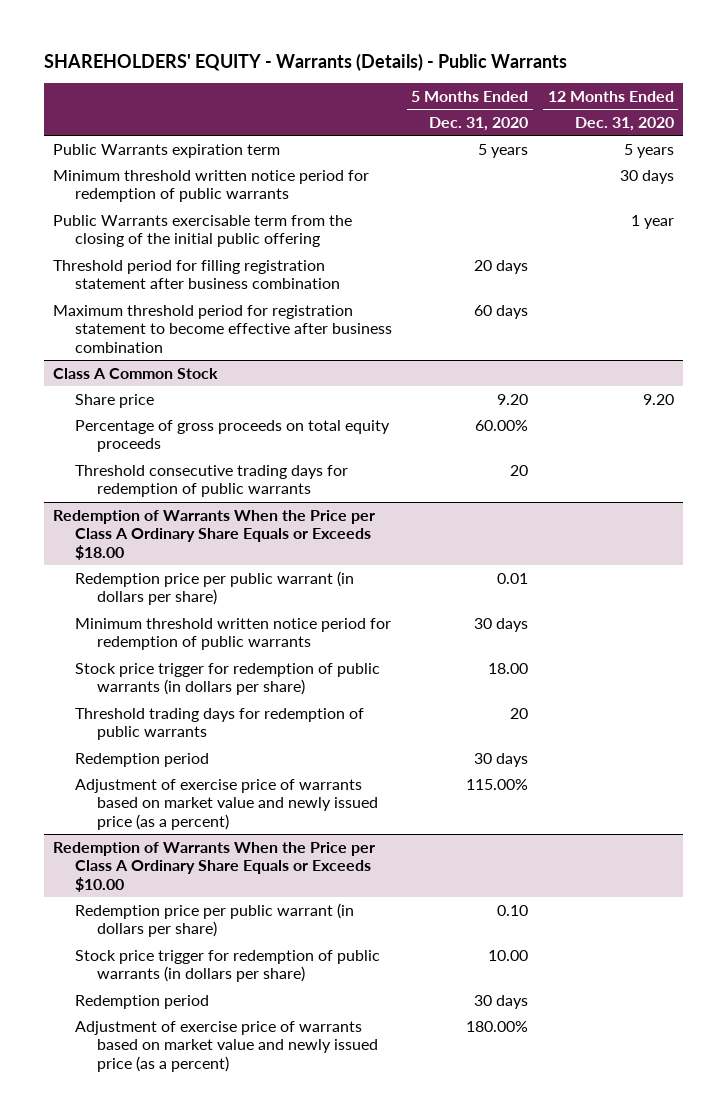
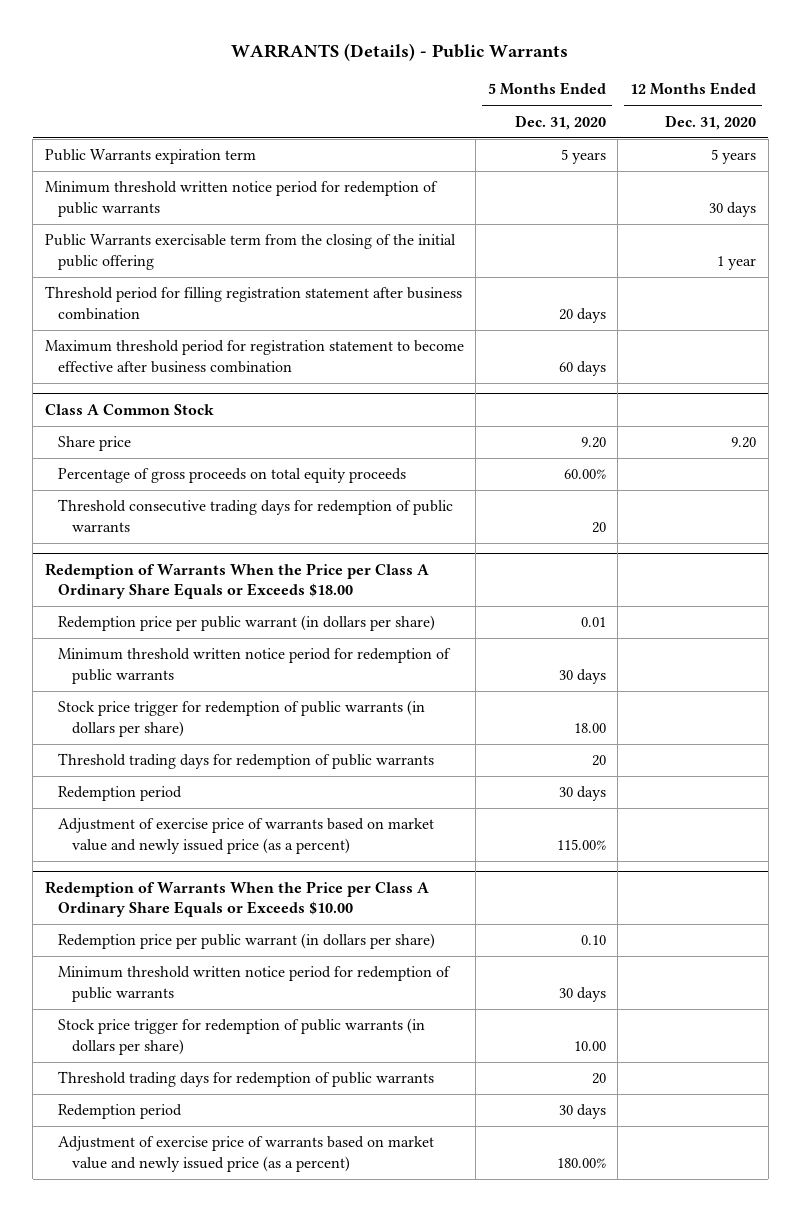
- SHAREHOLDERS' EQUITY - Warrants (Details) - Public Warrants
+ WARRANTS (Details) - Public Warrants
@ Redemption of Warrants When the Price per Class A Ordinary Share Equals or Exceeds $10.00
+ Minimum threshold written notice period for redemption of public warrants | 30 days |
+ Threshold trading days for redemption of public warrants | 20 |

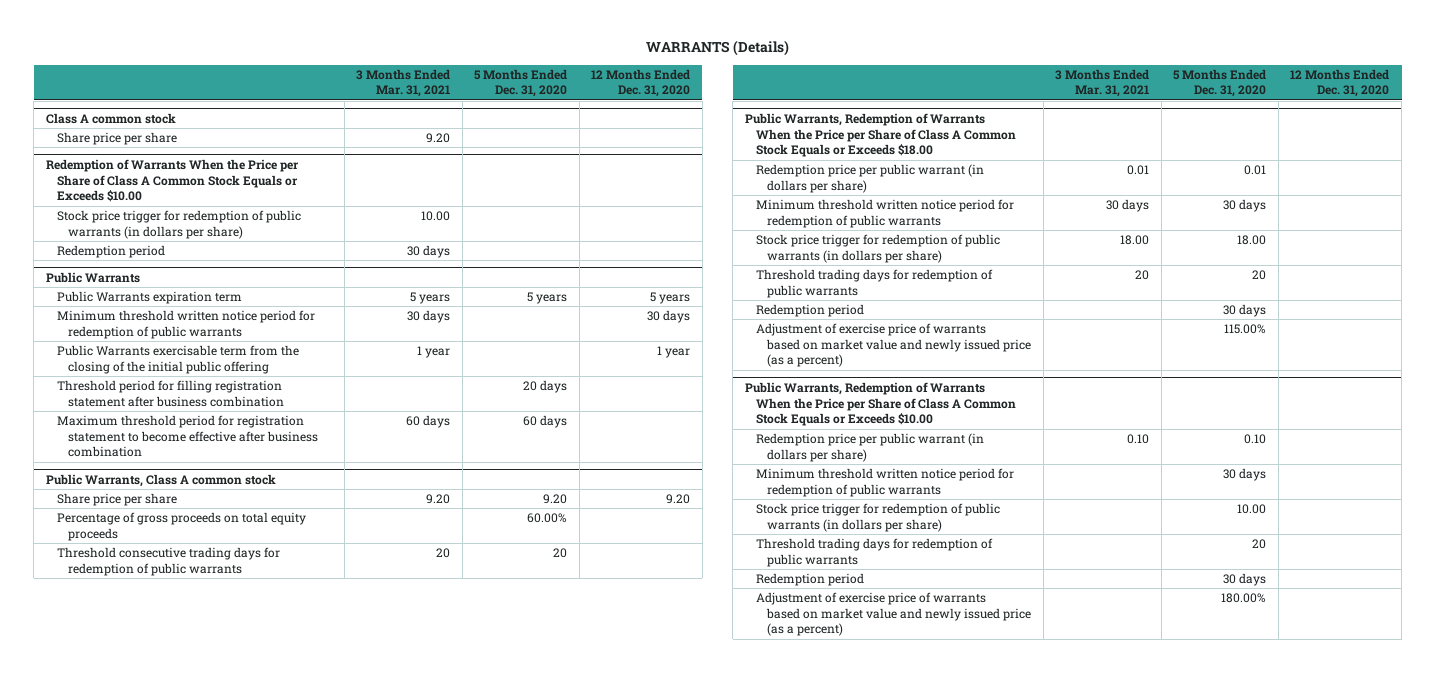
- WARRANTS (Details) - Public Warrants
+ WARRANTS (Details)
- | 5 Months Ended Dec. 31, 2020 | 12 Months Ended Dec. 31, 2020
+ | 3 Months Ended Mar. 31, 2021 | 5 Months Ended Dec. 31, 2020 | 12 Months Ended Dec. 31, 2020
+ Class A common stock
+ Share price per share | 9.20 | |
+ Redemption of Warrants When the Price per Share of Class A Common Stock Equals or Exceeds $10.00
+ Stock price trigger for redemption of public warrants (in dollars per share) | 10.00 | |
+ Redemption period | 30 days | |
+ Public Warrants
- Class A Common Stock
- Share price | 9.20 | 9.20
+ Public Warrants, Class A common stock
+ Share price per share | 9.20 | 9.20 | 9.20
- Redemption of Warrants When the Price per Class A Ordinary Share Equals or Exceeds $18.00
+ Public Warrants, Redemption of Warrants When the Price per Share of Class A Common Stock Equals or Exceeds $18.00
- Redemption of Warrants When the Price per Class A Ordinary Share Equals or Exceeds $10.00
+ Public Warrants, Redemption of Warrants When the Price per Share of Class A Common Stock Equals or Exceeds $10.00

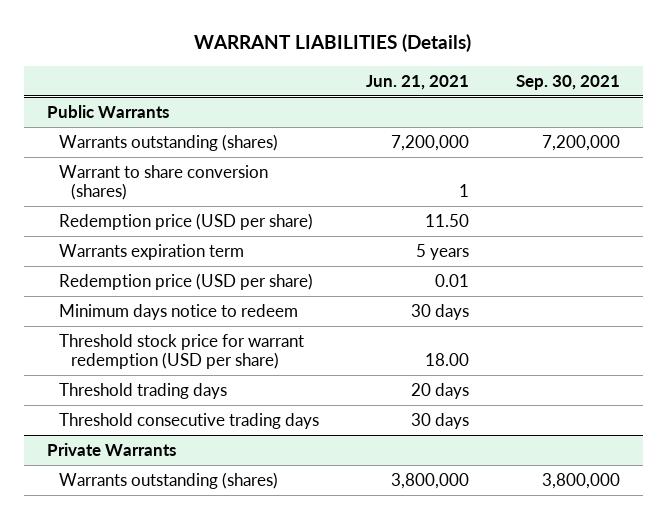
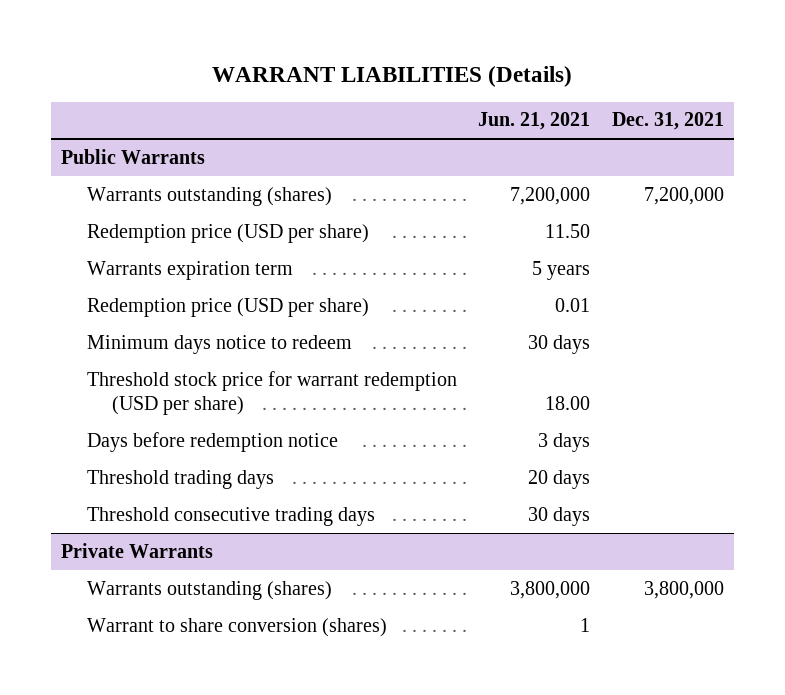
- | Jun. 21, 2021 | Sep. 30, 2021
+ | Jun. 21, 2021 | Dec. 31, 2021
@ Public Warrants
- Warrant to share conversion (shares) | 1 |
+ Days before redemption notice | 3 days |
@ Private Warrants
+ Warrant to share conversion (shares) | 1 |

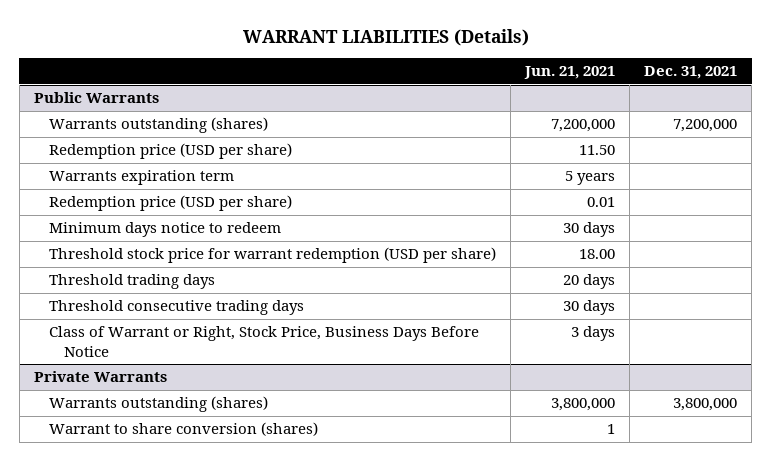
@ Public Warrants
- Days before redemption notice | 3 days |
+ Class of Warrant or Right, Stock Price, Business Days Before Notice | 3 days |

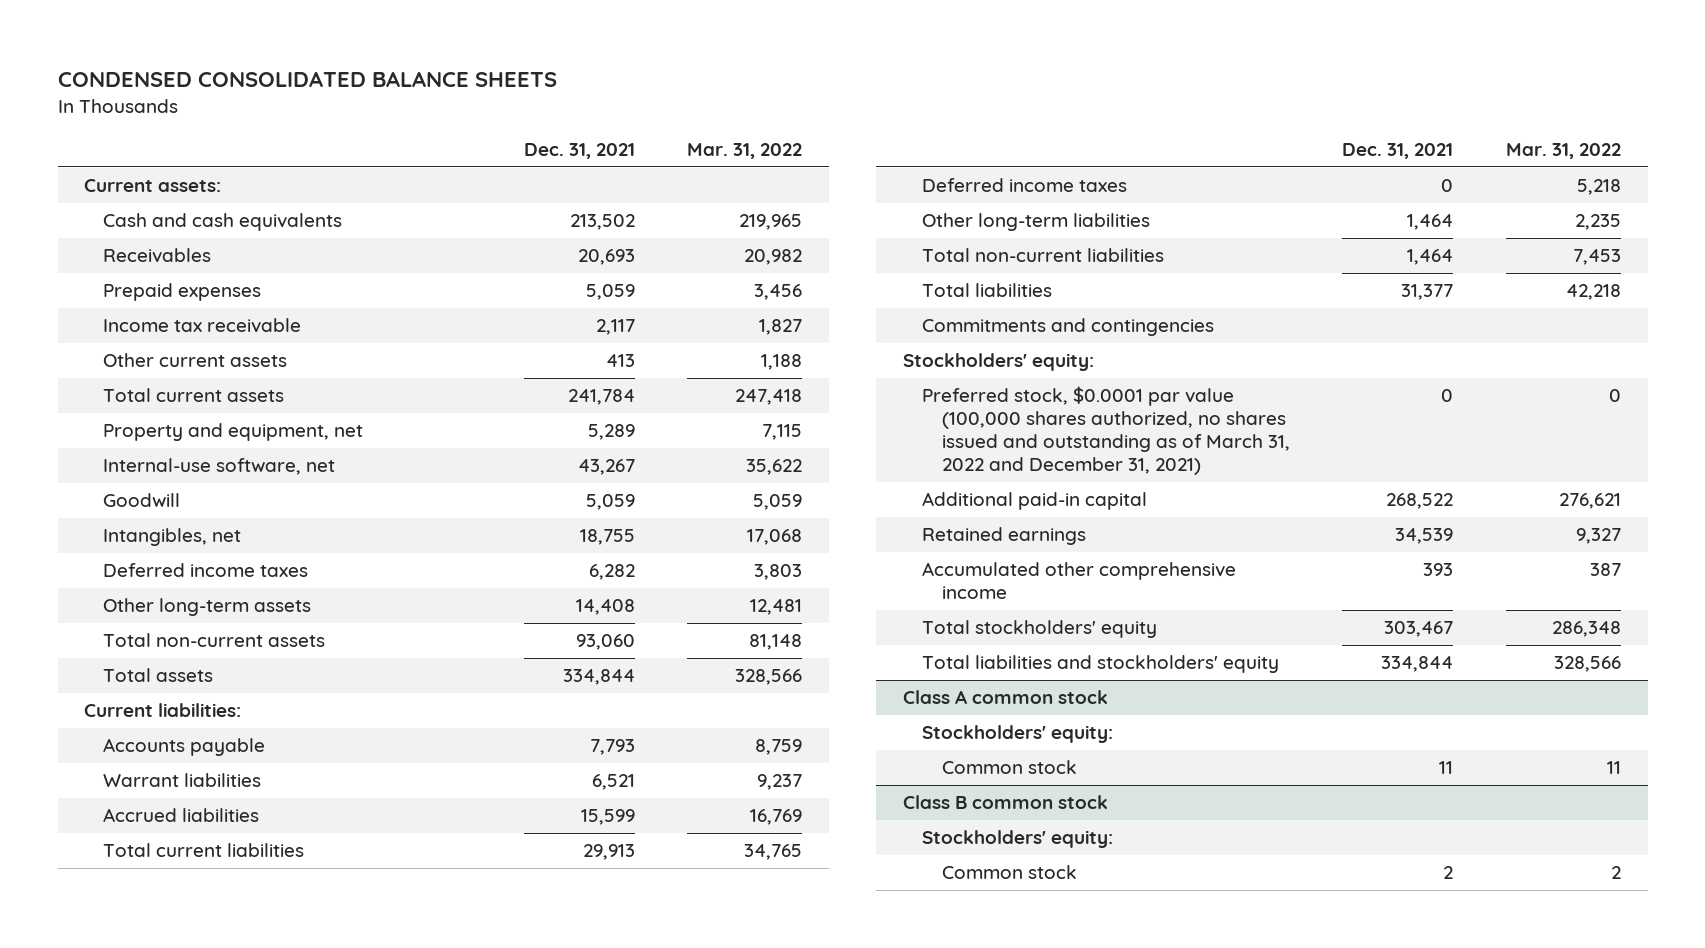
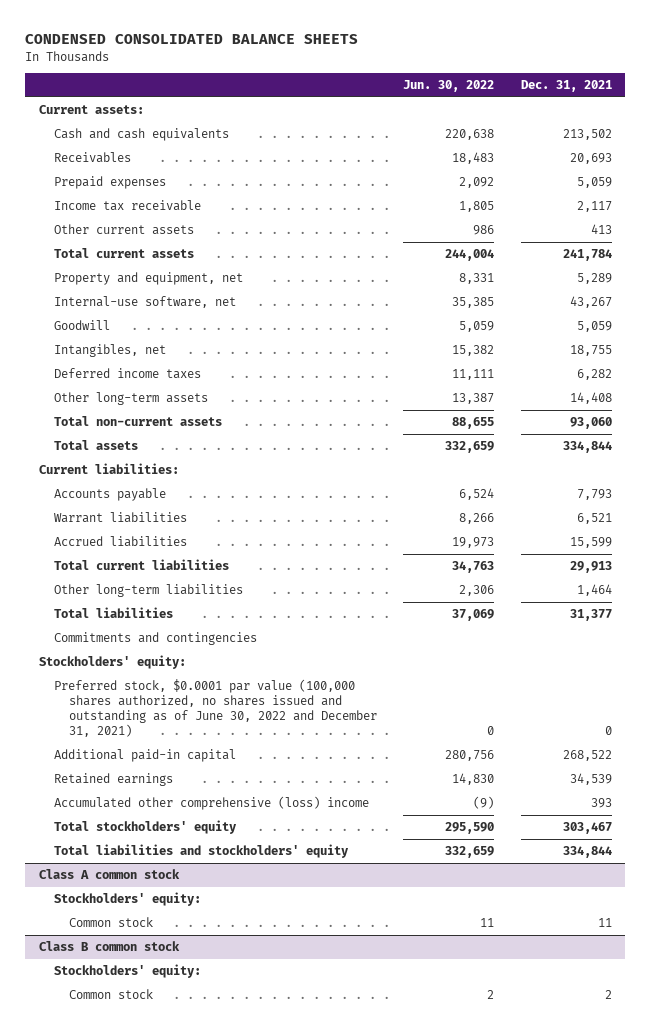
- | Dec. 31, 2021 | Mar. 31, 2022
+ | Jun. 30, 2022 | Dec. 31, 2021
- Deferred income taxes | 0 | 5,218
- Total non-current liabilities | 1,464 | 7,453
- Preferred stock, $0.0001 par value (100,000 shares authorized, no shares issued and outstanding as of March 31, 2022 and December 31, 2021) | 0 | 0
+ Preferred stock, $0.0001 par value (100,000 shares authorized, no shares issued and outstanding as of June 30, 2022 and December 31, 2021) | 0 | 0
- Accumulated other comprehensive income | 393 | 387
+ Accumulated other comprehensive (loss) income | (9) | 393

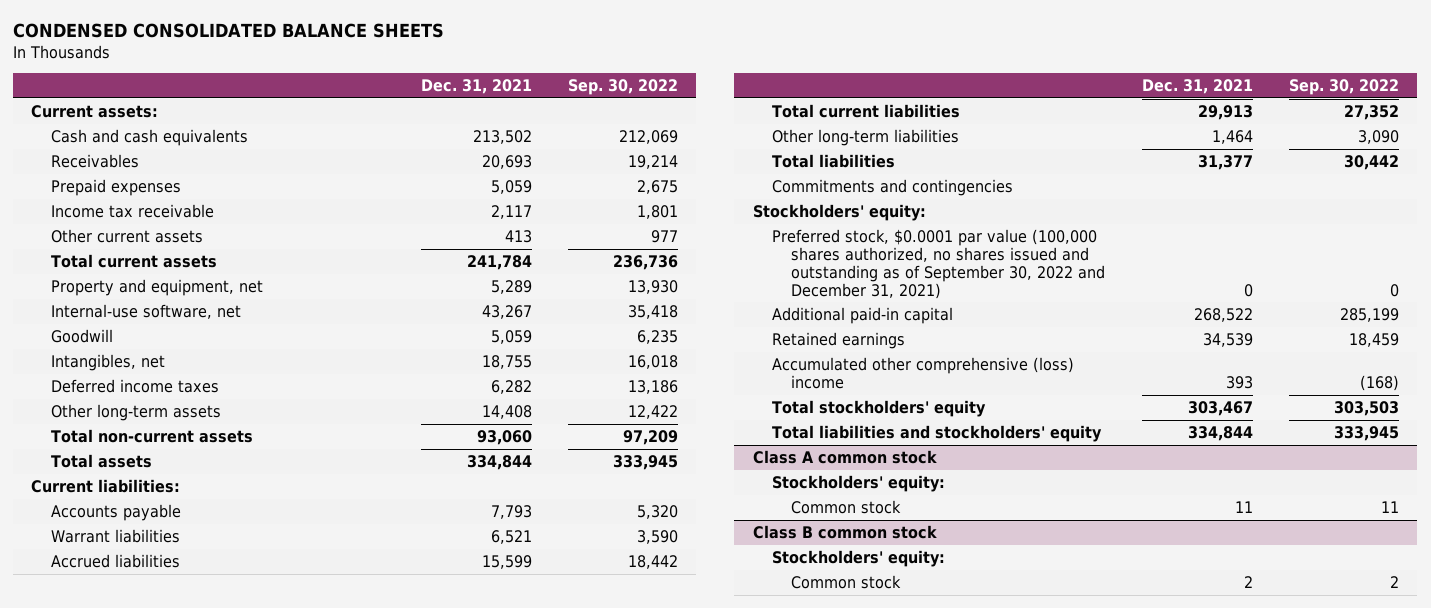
- | Jun. 30, 2022 | Dec. 31, 2021
+ | Dec. 31, 2021 | Sep. 30, 2022
- Preferred stock, $0.0001 par value (100,000 shares authorized, no shares issued and outstanding as of June 30, 2022 and December 31, 2021) | 0 | 0
+ Preferred stock, $0.0001 par value (100,000 shares authorized, no shares issued and outstanding as of September 30, 2022 and December 31, 2021) | 0 | 0

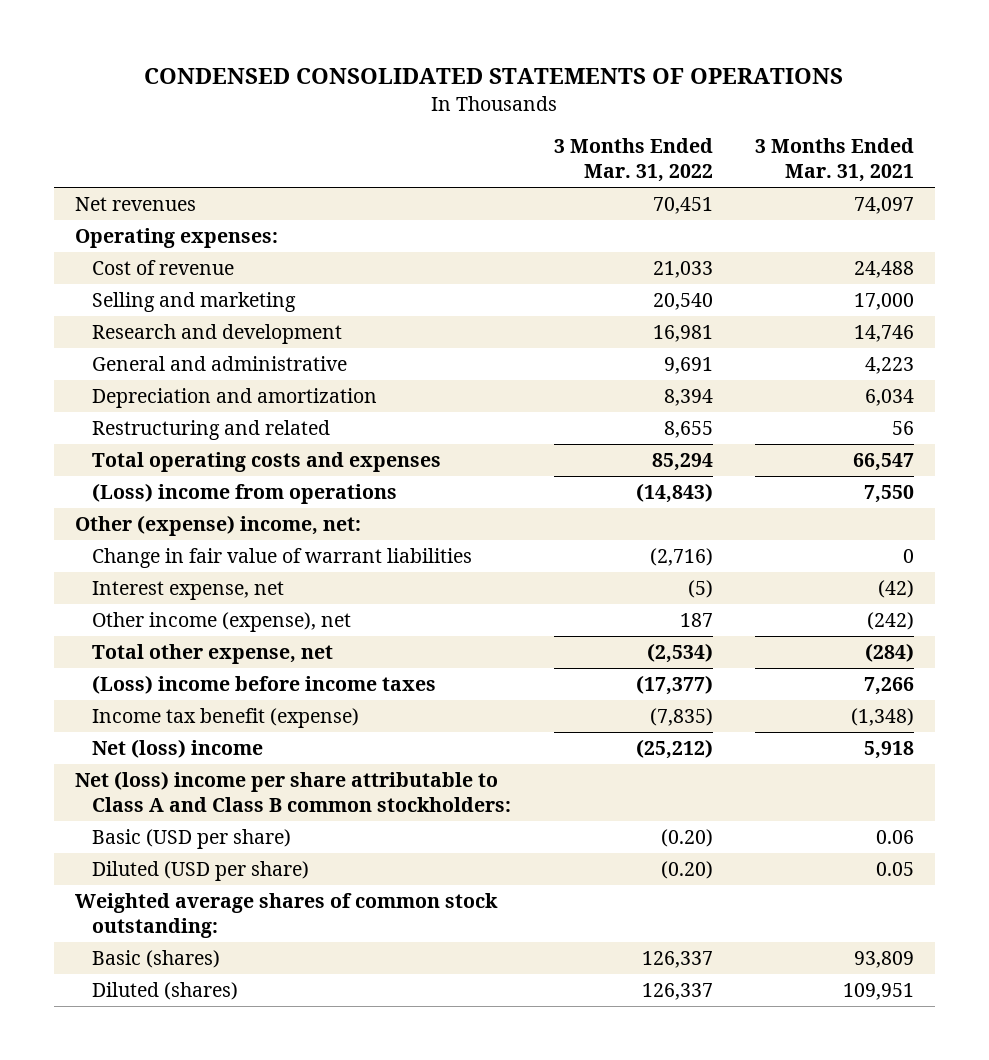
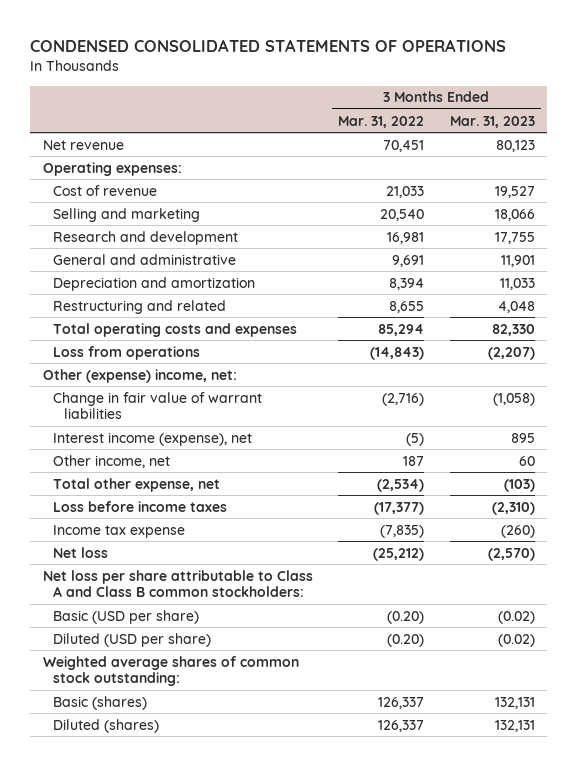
- | 3 Months Ended Mar. 31, 2022 | 3 Months Ended Mar. 31, 2021
+ | 3 Months Ended Mar. 31, 2022 | 3 Months Ended Mar. 31, 2023
- Net revenues | 70,451 | 74,097
+ Net revenue | 70,451 | 80,123
- (Loss) income from operations | (14,843) | 7,550
+ Loss from operations | (14,843) | (2,207)
- Interest expense, net | (5) | (42)
- Other income (expense), net | 187 | (242)
+ Interest income (expense), net | (5) | 895
+ Other income, net | 187 | 60
- (Loss) income before income taxes | (17,377) | 7,266
- Income tax benefit (expense) | (7,835) | (1,348)
- Net (loss) income | (25,212) | 5,918
- Net (loss) income per share attributable to Class A and Class B common stockholders:
+ Loss before income taxes | (17,377) | (2,310)
+ Income tax expense | (7,835) | (260)
+ Net loss | (25,212) | (2,570)
+ Net loss per share attributable to Class A and Class B common stockholders:

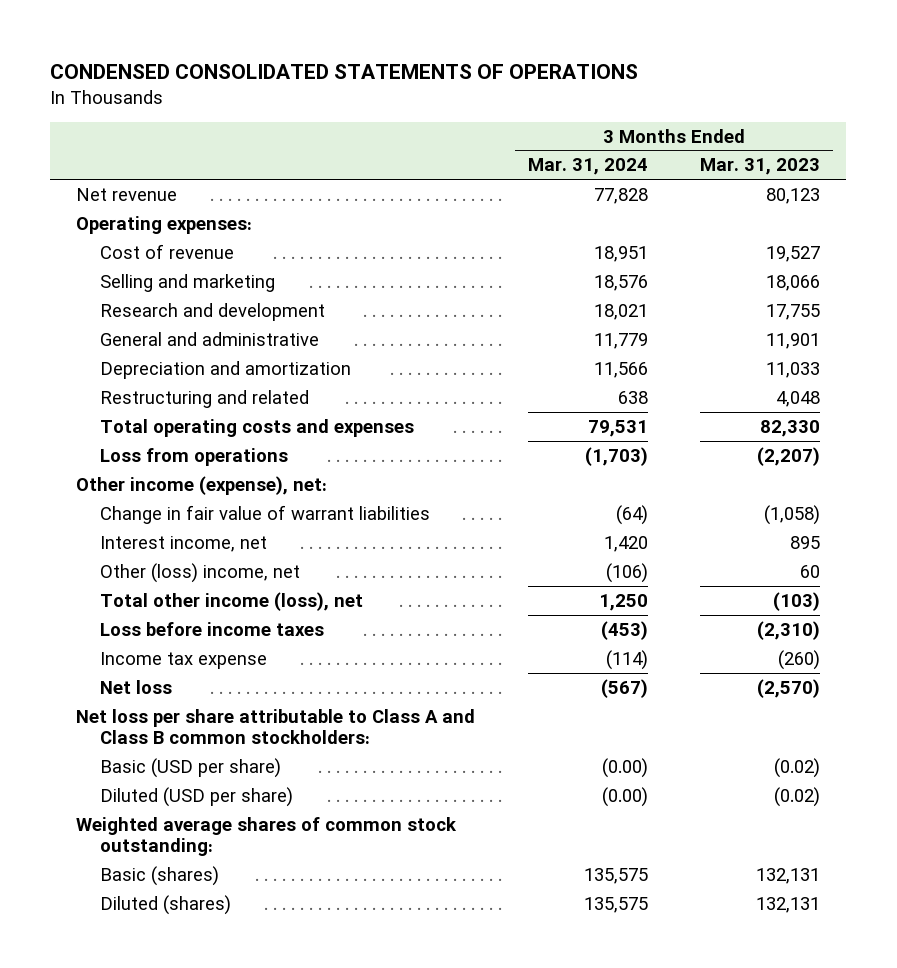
- | 3 Months Ended Mar. 31, 2022 | 3 Months Ended Mar. 31, 2023
+ | 3 Months Ended Mar. 31, 2024 | 3 Months Ended Mar. 31, 2023
- Other (expense) income, net:
+ Other income (expense), net:
- Interest income (expense), net | (5) | 895
- Other income, net | 187 | 60
- Total other expense, net | (2,534) | (103)
+ Interest income, net | 1,420 | 895
+ Other (loss) income, net | (106) | 60
+ Total other income (loss), net | 1,250 | (103)

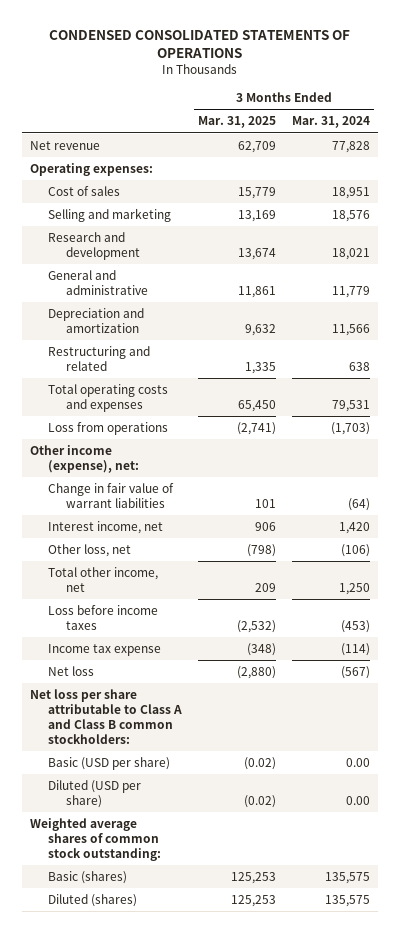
- | 3 Months Ended Mar. 31, 2024 | 3 Months Ended Mar. 31, 2023
+ | 3 Months Ended Mar. 31, 2025 | 3 Months Ended Mar. 31, 2024
- Cost of revenue | 18,951 | 19,527
+ Cost of sales | 15,779 | 18,951
- Other (loss) income, net | (106) | 60
- Total other income (loss), net | 1,250 | (103)
+ Other loss, net | (798) | (106)
+ Total other income, net | 209 | 1,250
- Basic (USD per share) | (0.00) | (0.02)
- Diluted (USD per share) | (0.00) | (0.02)
+ Basic (USD per share) | (0.02) | 0.00
+ Diluted (USD per share) | (0.02) | 0.00

